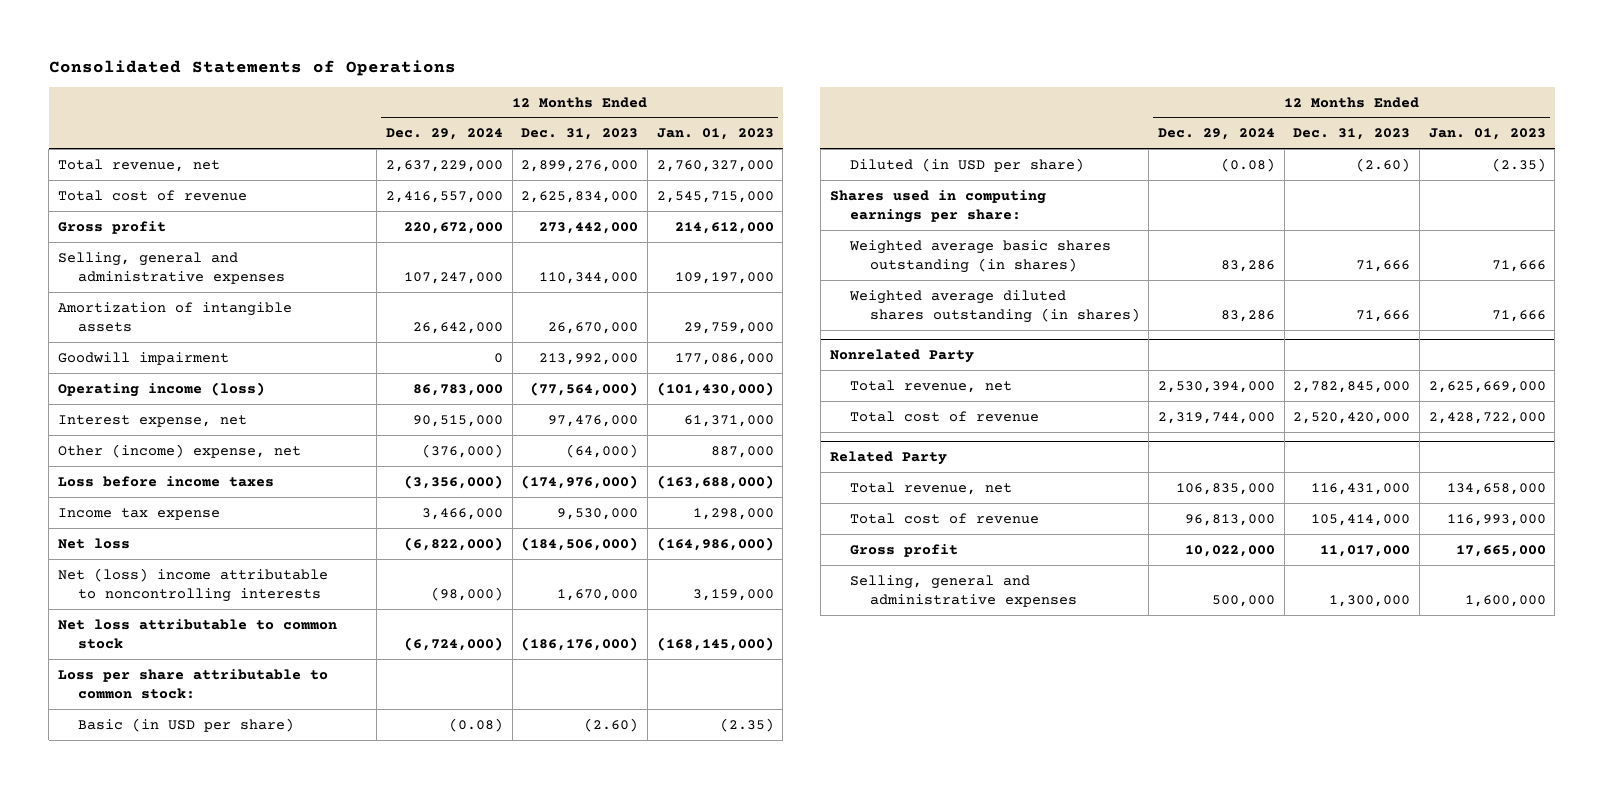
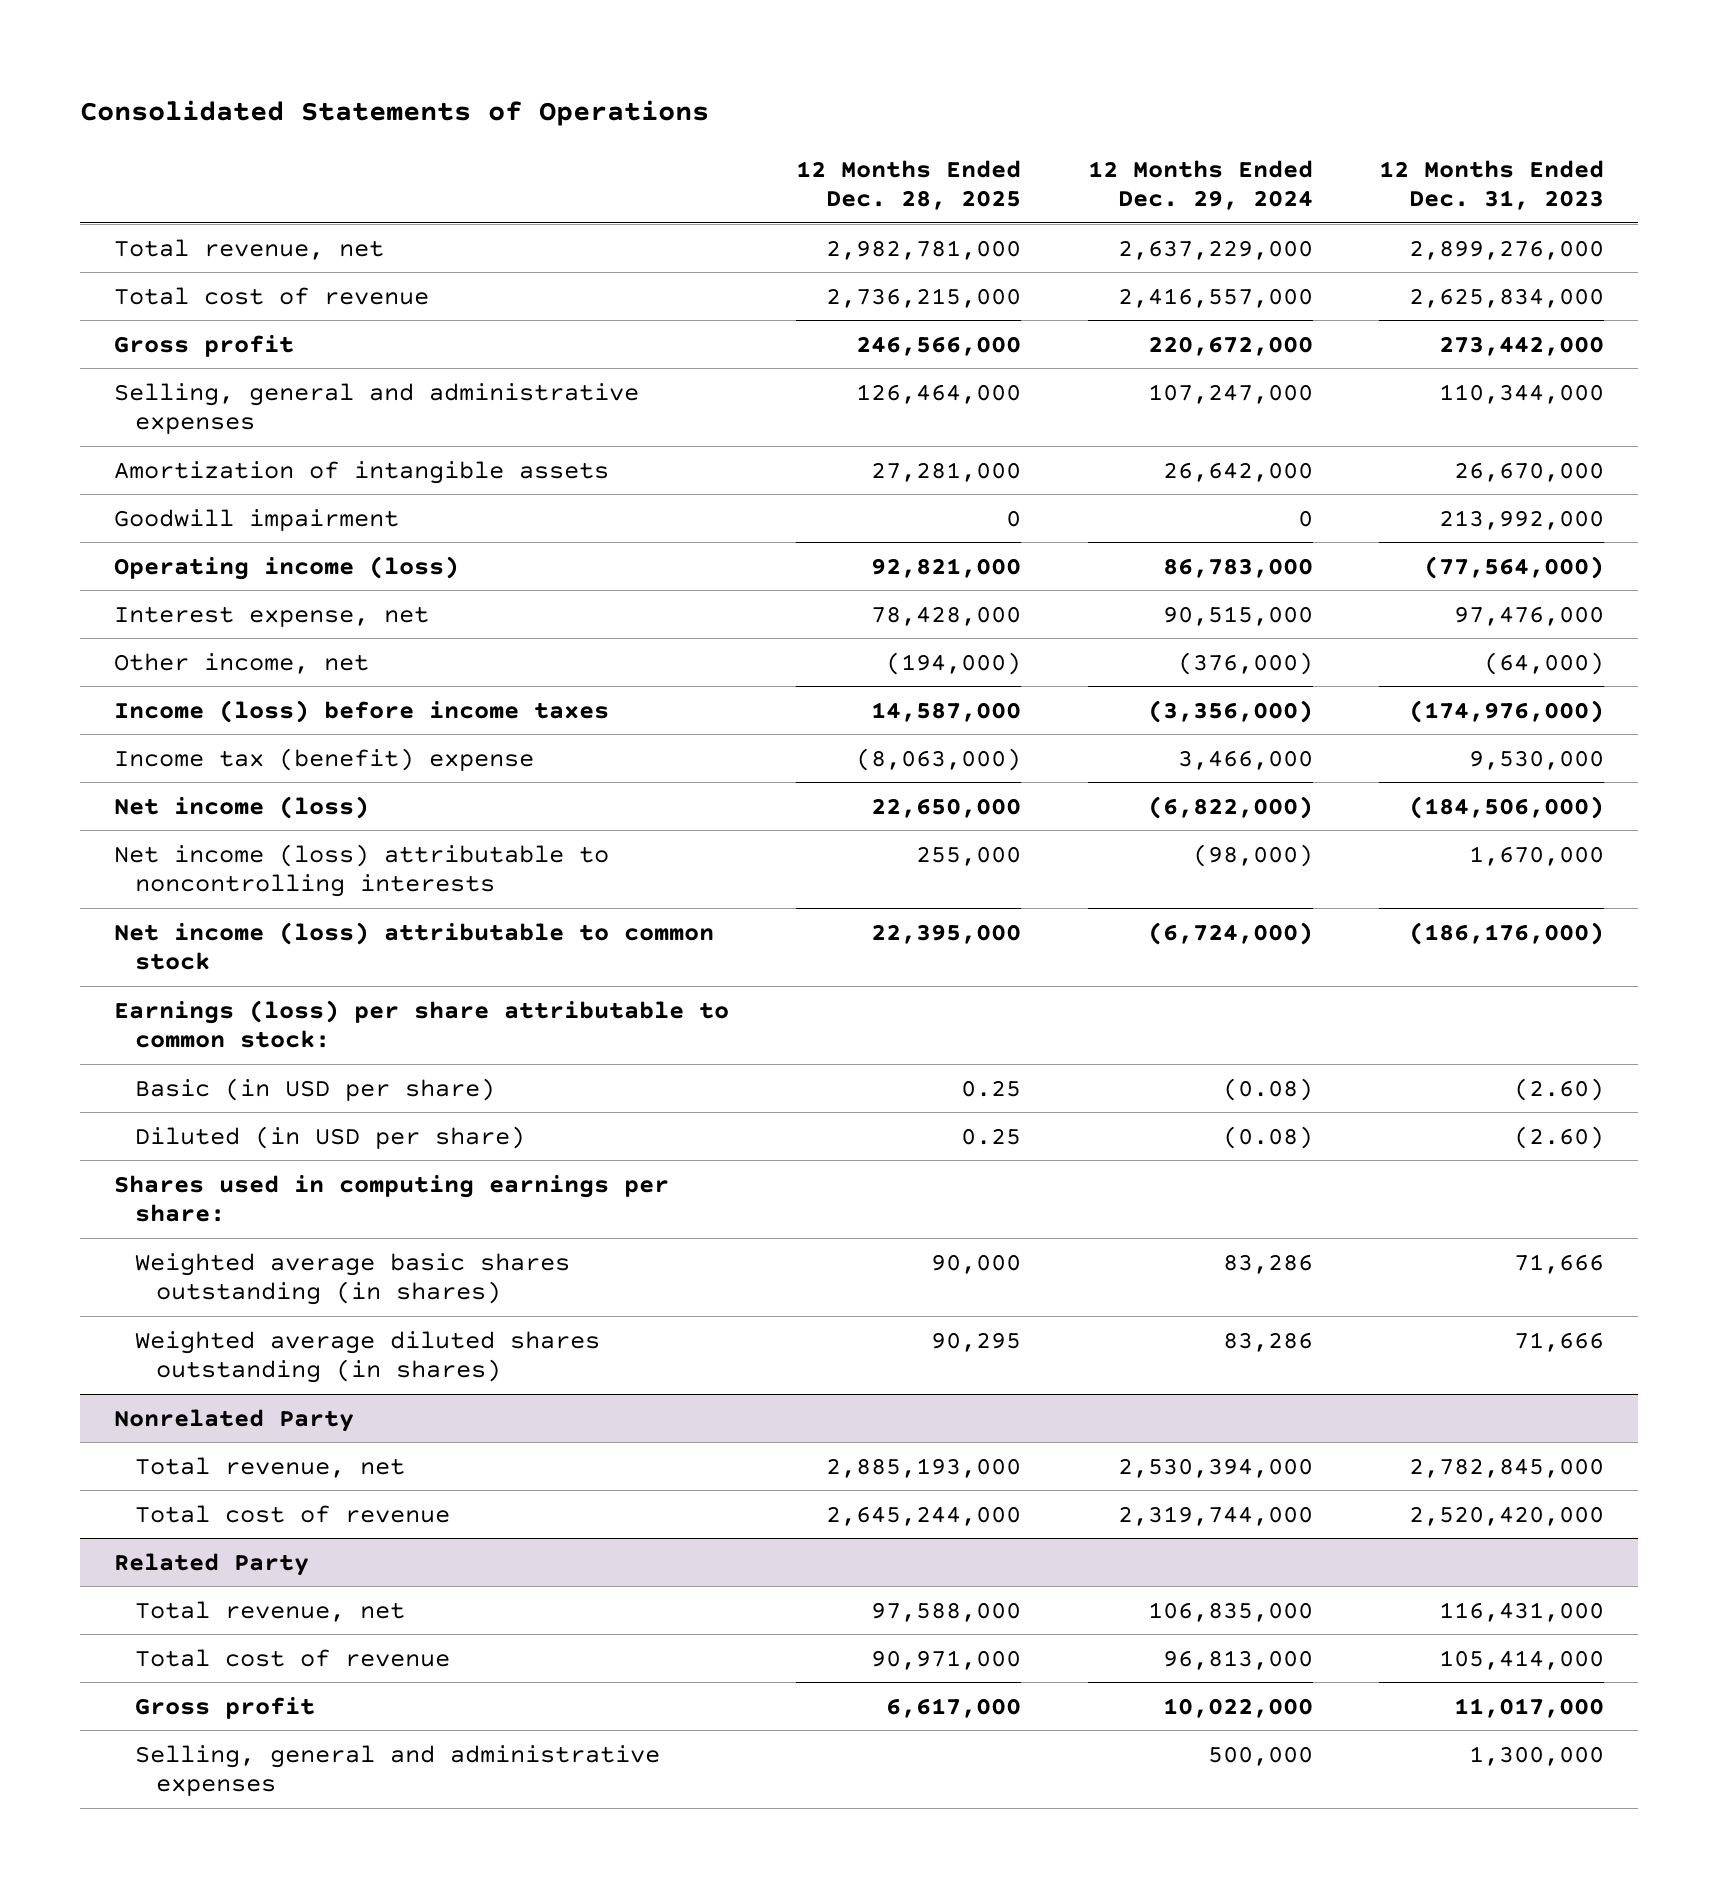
- | 12 Months Ended Dec. 29, 2024 | 12 Months Ended Dec. 31, 2023 | 12 Months Ended Jan. 01, 2023
+ | 12 Months Ended Dec. 28, 2025 | 12 Months Ended Dec. 29, 2024 | 12 Months Ended Dec. 31, 2023
- Other (income) expense, net | (376,000) | (64,000) | 887,000
- Loss before income taxes | (3,356,000) | (174,976,000) | (163,688,000)
- Income tax expense | 3,466,000 | 9,530,000 | 1,298,000
- Net loss | (6,822,000) | (184,506,000) | (164,986,000)
- Net (loss) income attributable to noncontrolling interests | (98,000) | 1,670,000 | 3,159,000
- Net loss attributable to common stock | (6,724,000) | (186,176,000) | (168,145,000)
- Loss per share attributable to common stock:
+ Other income, net | (194,000) | (376,000) | (64,000)
+ Income (loss) before income taxes | 14,587,000 | (3,356,000) | (174,976,000)
+ Income tax (benefit) expense | (8,063,000) | 3,466,000 | 9,530,000
+ Net income (loss) | 22,650,000 | (6,822,000) | (184,506,000)
+ Net income (loss) attributable to noncontrolling interests | 255,000 | (98,000) | 1,670,000
+ Net income (loss) attributable to common stock | 22,395,000 | (6,724,000) | (186,176,000)
+ Earnings (loss) per share attributable to common stock:

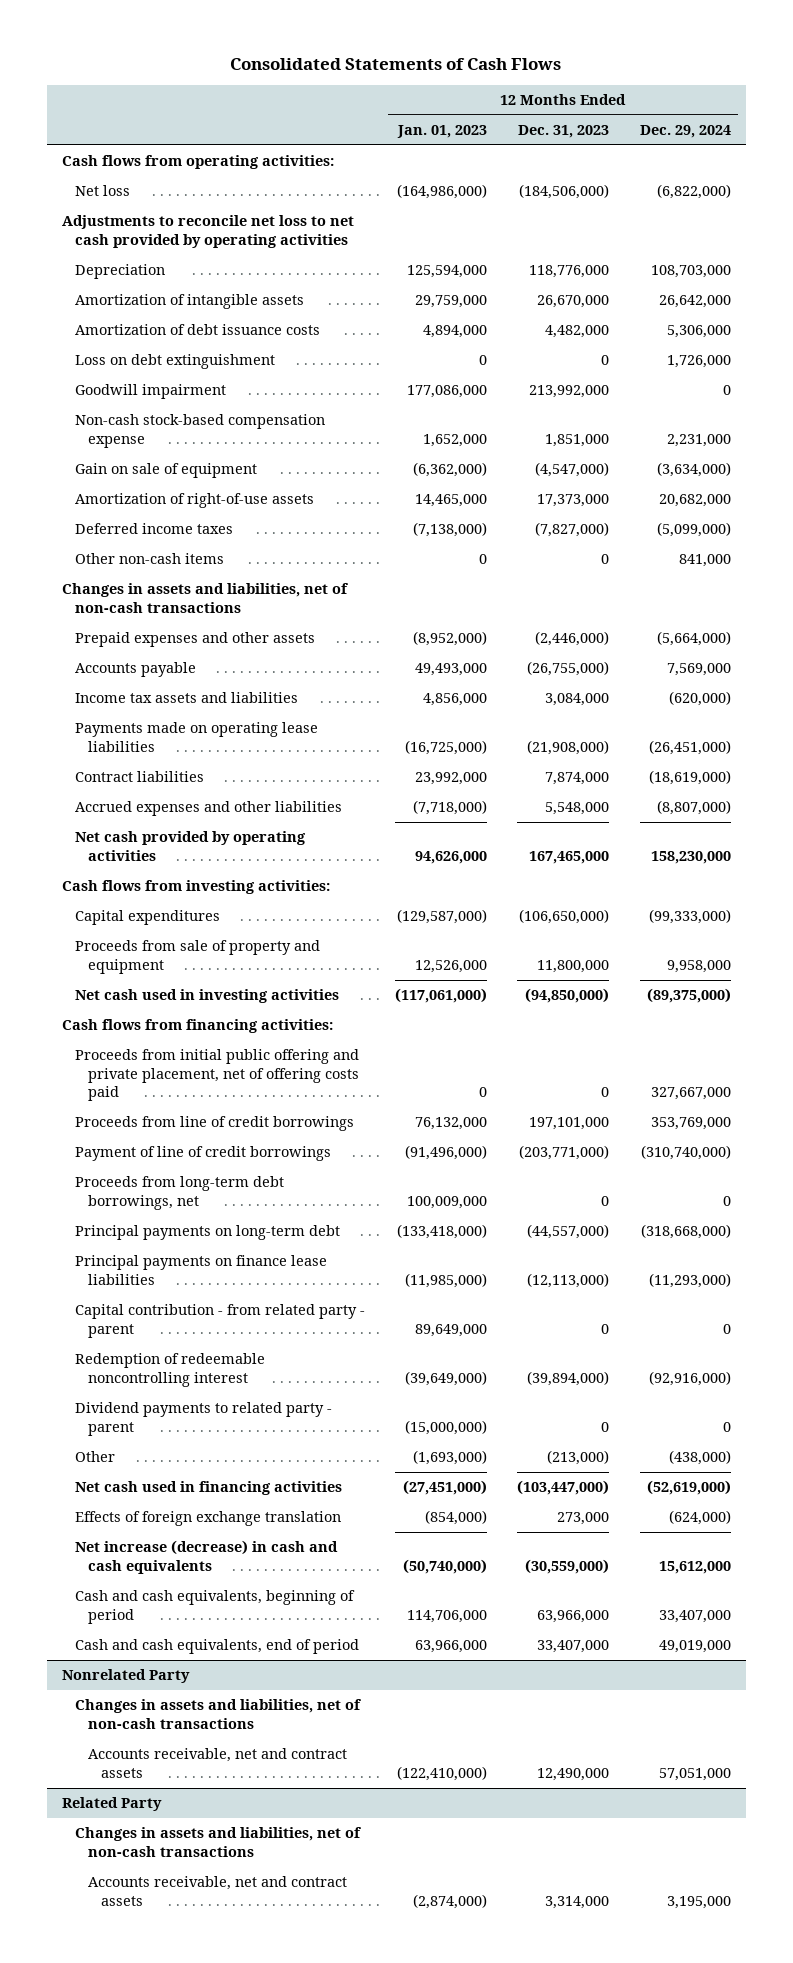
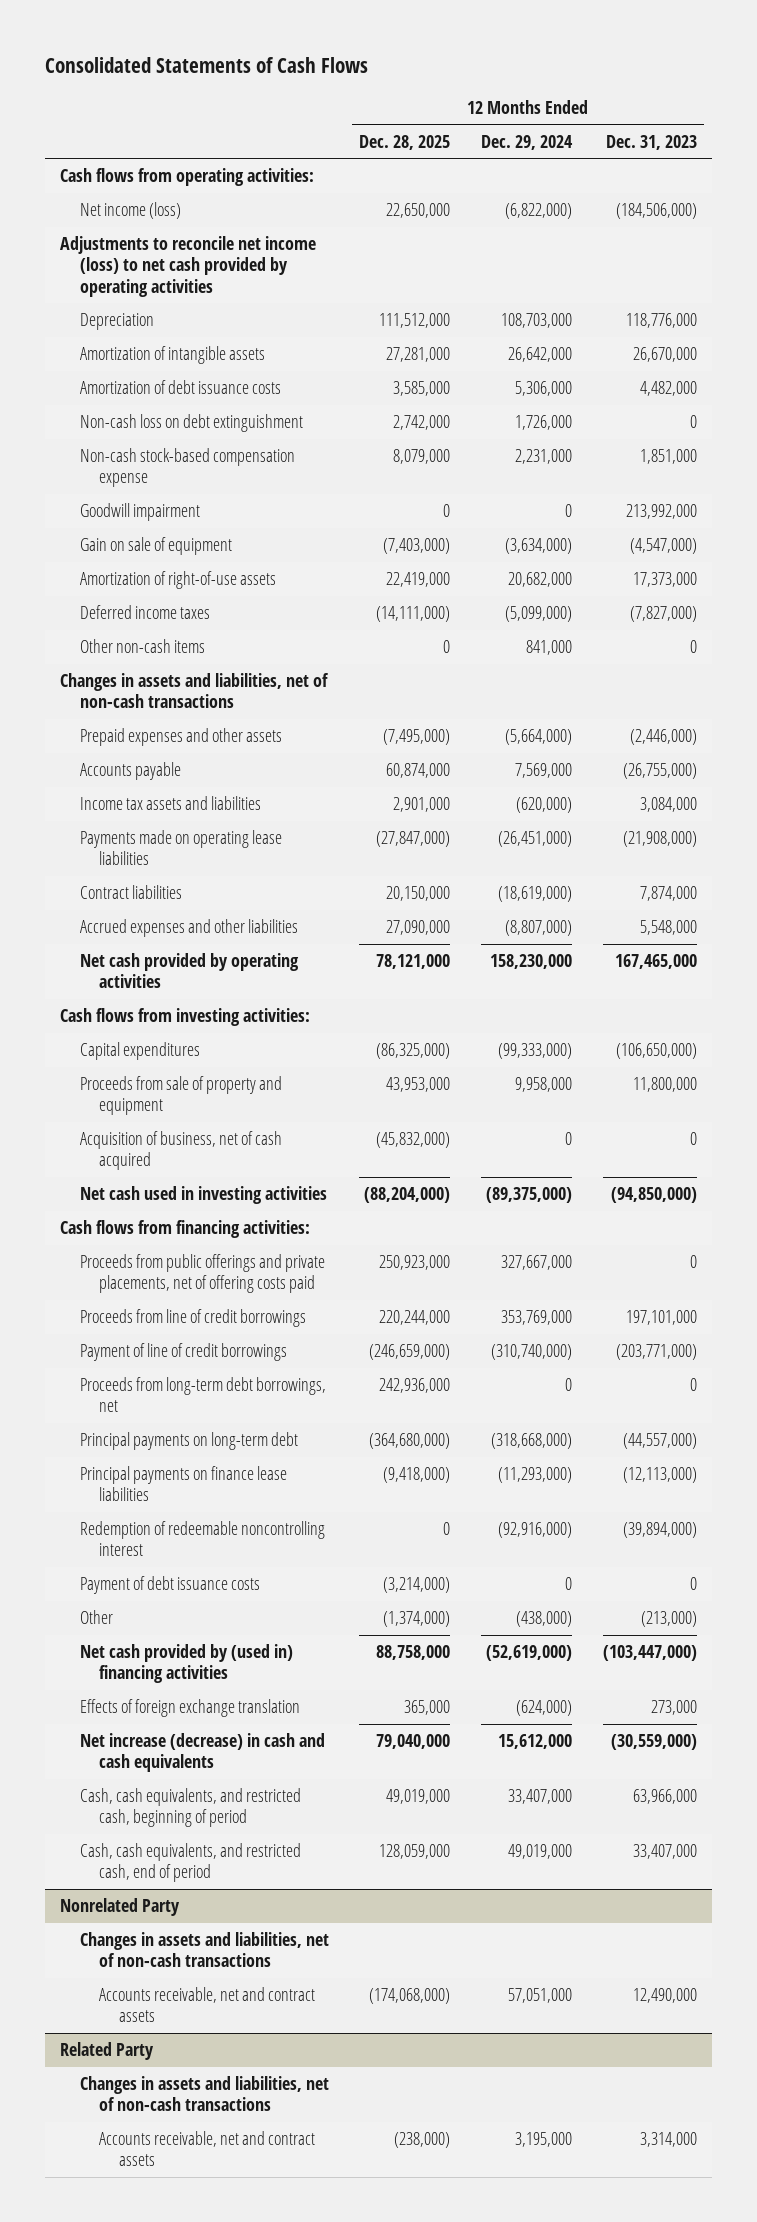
- | 12 Months Ended Jan. 01, 2023 | 12 Months Ended Dec. 31, 2023 | 12 Months Ended Dec. 29, 2024
+ | 12 Months Ended Dec. 28, 2025 | 12 Months Ended Dec. 29, 2024 | 12 Months Ended Dec. 31, 2023
- Net loss | (164,986,000) | (184,506,000) | (6,822,000)
- Adjustments to reconcile net loss to net cash provided by operating activities
+ Net income (loss) | 22,650,000 | (6,822,000) | (184,506,000)
+ Adjustments to reconcile net income (loss) to net cash provided by operating activities
- Loss on debt extinguishment | 0 | 0 | 1,726,000
+ Non-cash loss on debt extinguishment | 2,742,000 | 1,726,000 | 0
moved down: Goodwill impairment | 0 | 0 | 213,992,000
+ Acquisition of business, net of cash acquired | (45,832,000) | 0 | 0
- Proceeds from initial public offering and private placement, net of offering costs paid | 0 | 0 | 327,667,000
+ Proceeds from public offerings and private placements, net of offering costs paid | 250,923,000 | 327,667,000 | 0
- Capital contribution - from related party - parent | 89,649,000 | 0 | 0
- Dividend payments to related party - parent | (15,000,000) | 0 | 0
+ Payment of debt issuance costs | (3,214,000) | 0 | 0
- Net cash used in financing activities | (27,451,000) | (103,447,000) | (52,619,000)
+ Net cash provided by (used in) financing activities | 88,758,000 | (52,619,000) | (103,447,000)
- Cash and cash equivalents, beginning of period | 114,706,000 | 63,966,000 | 33,407,000
- Cash and cash equivalents, end of period | 63,966,000 | 33,407,000 | 49,019,000
+ Cash, cash equivalents, and restricted cash, beginning of period | 49,019,000 | 33,407,000 | 63,966,000
+ Cash, cash equivalents, and restricted cash, end of period | 128,059,000 | 49,019,000 | 33,407,000

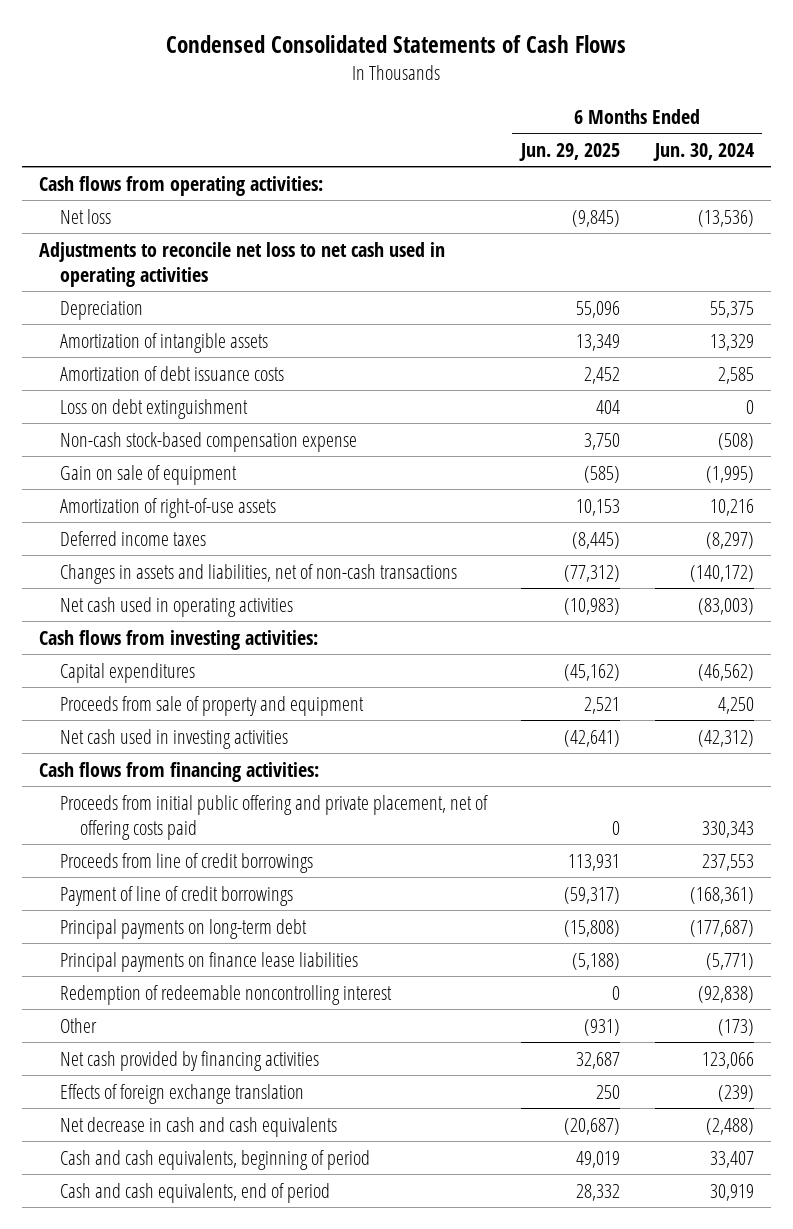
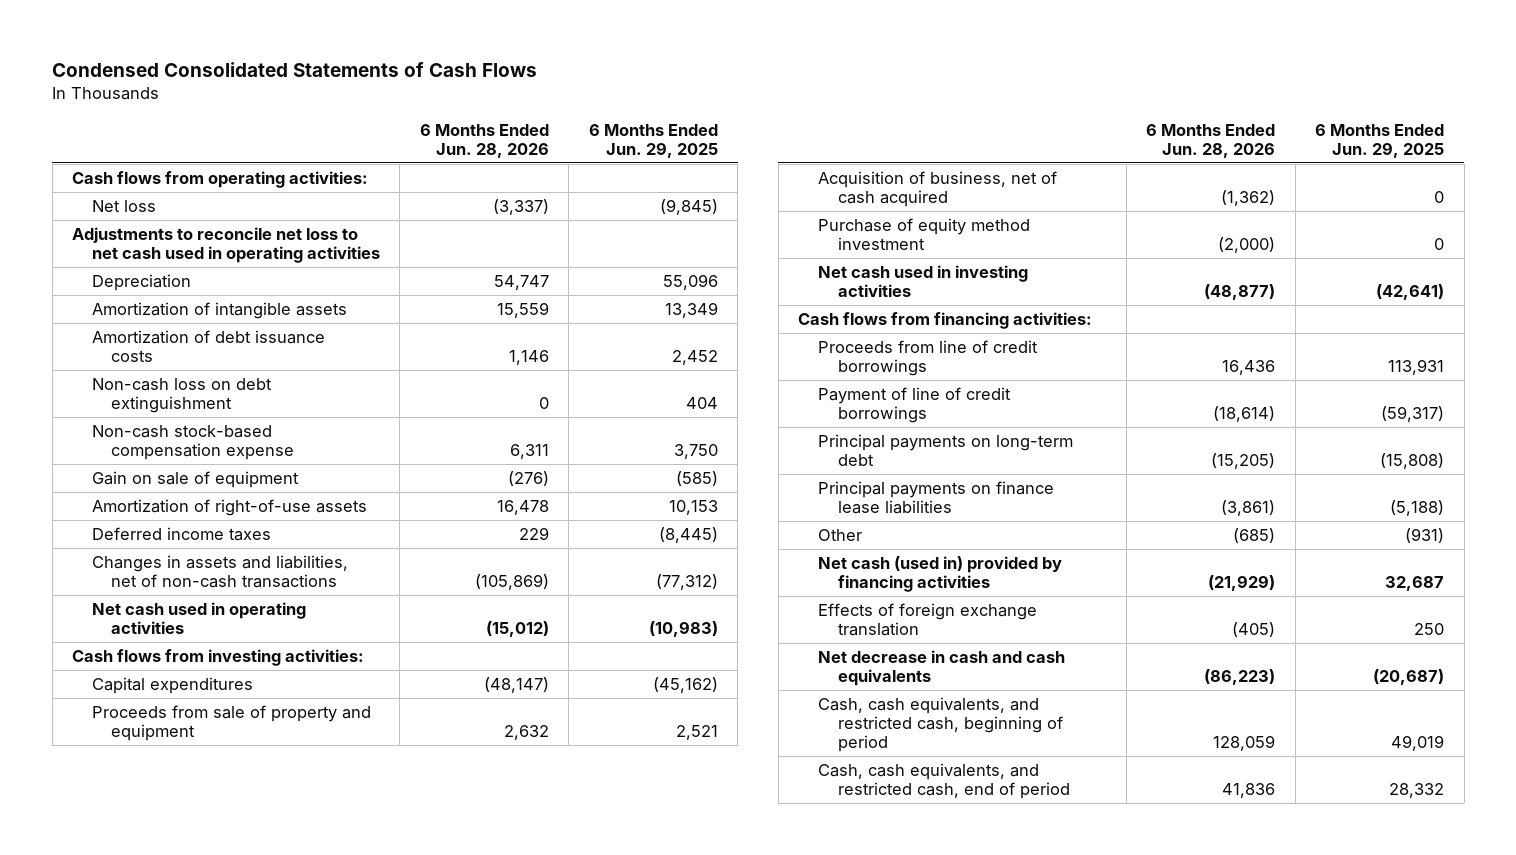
- | 6 Months Ended Jun. 29, 2025 | 6 Months Ended Jun. 30, 2024
+ | 6 Months Ended Jun. 28, 2026 | 6 Months Ended Jun. 29, 2025
- Loss on debt extinguishment | 404 | 0
+ Non-cash loss on debt extinguishment | 0 | 404
+ Acquisition of business, net of cash acquired | (1,362) | 0
+ Purchase of equity method investment | (2,000) | 0
- Proceeds from initial public offering and private placement, net of offering costs paid | 0 | 330,343
- Redemption of redeemable noncontrolling interest | 0 | (92,838)
- Net cash provided by financing activities | 32,687 | 123,066
+ Net cash (used in) provided by financing activities | (21,929) | 32,687
- Cash and cash equivalents, beginning of period | 49,019 | 33,407
- Cash and cash equivalents, end of period | 28,332 | 30,919
+ Cash, cash equivalents, and restricted cash, beginning of period | 128,059 | 49,019
+ Cash, cash equivalents, and restricted cash, end of period | 41,836 | 28,332

